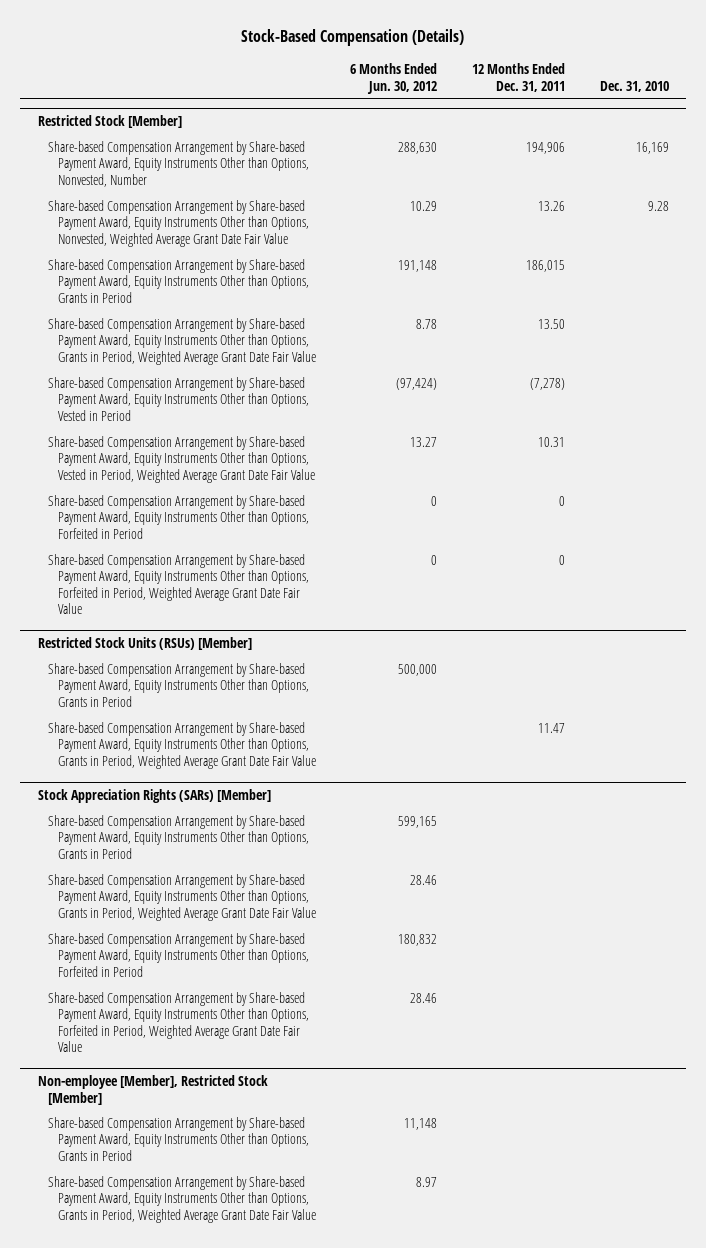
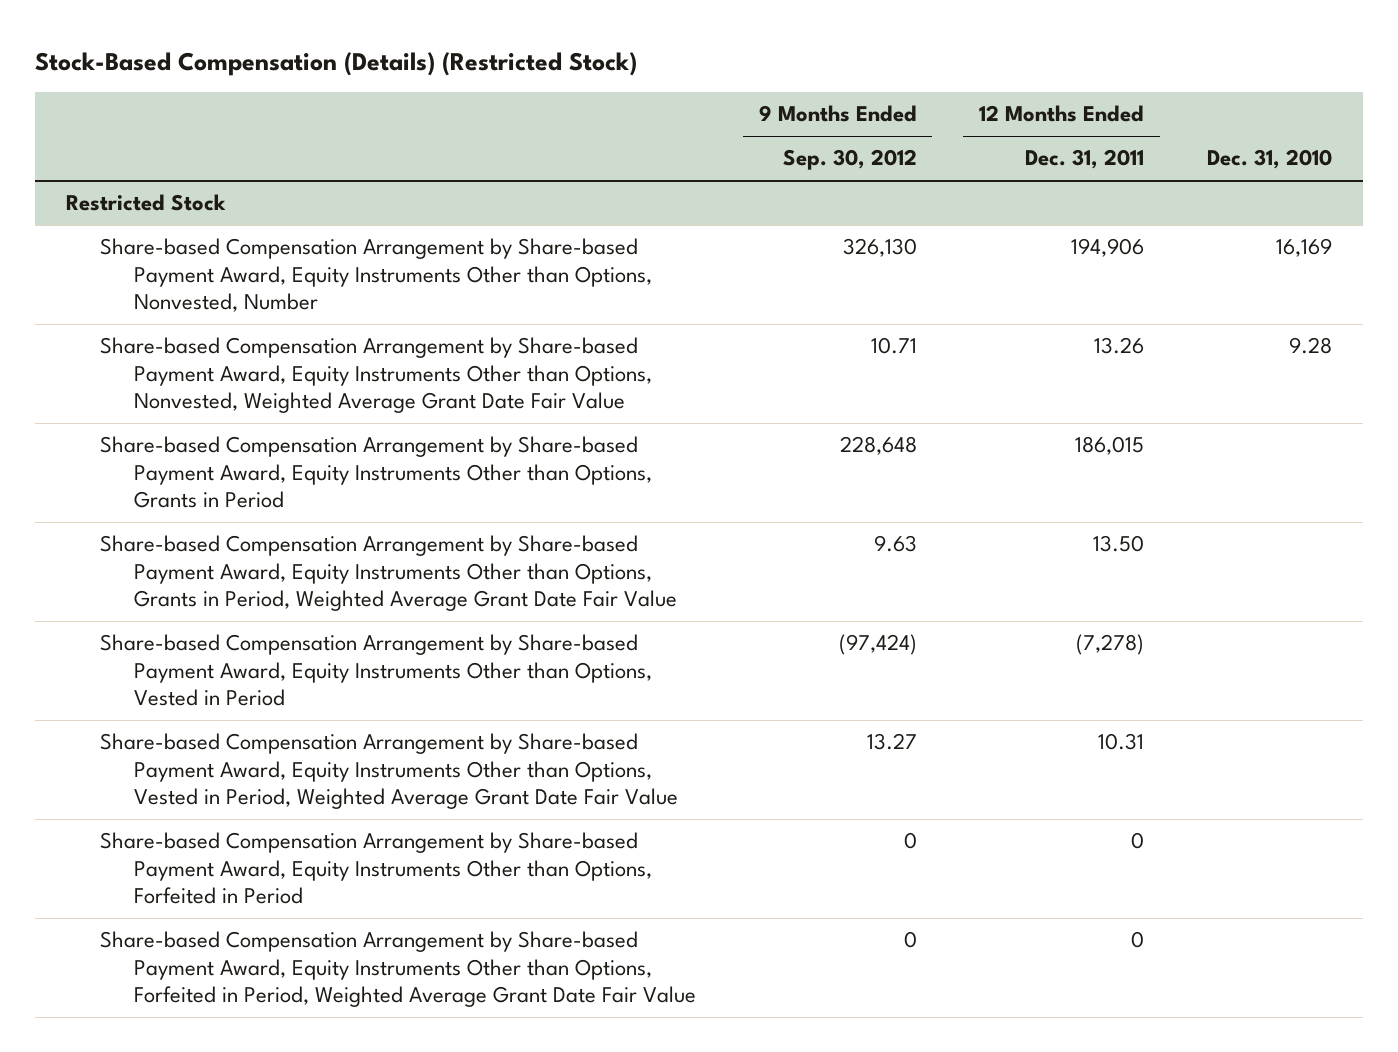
- Stock-Based Compensation (Details)
+ Stock-Based Compensation (Details) (Restricted Stock)
- | 6 Months Ended Jun. 30, 2012 | 12 Months Ended Dec. 31, 2011 | Dec. 31, 2010
+ | 9 Months Ended Sep. 30, 2012 | 12 Months Ended Dec. 31, 2011 | Dec. 31, 2010
- Restricted Stock [Member]
+ Restricted Stock
- Restricted Stock Units (RSUs) [Member]
- Share-based Compensation Arrangement by Share-based Payment Award, Equity Instruments Other than Options, Grants in Period | 500,000 | |
- Share-based Compensation Arrangement by Share-based Payment Award, Equity Instruments Other than Options, Grants in Period, Weighted Average Grant Date Fair Value | | 11.47 |
- Stock Appreciation Rights (SARs) [Member]
- Share-based Compensation Arrangement by Share-based Payment Award, Equity Instruments Other than Options, Grants in Period | 599,165 | |
- Share-based Compensation Arrangement by Share-based Payment Award, Equity Instruments Other than Options, Grants in Period, Weighted Average Grant Date Fair Value | 28.46 | |
- Share-based Compensation Arrangement by Share-based Payment Award, Equity Instruments Other than Options, Forfeited in Period | 180,832 | |
- Share-based Compensation Arrangement by Share-based Payment Award, Equity Instruments Other than Options, Forfeited in Period, Weighted Average Grant Date Fair Value | 28.46 | |
- Non-employee [Member], Restricted Stock [Member]
- Share-based Compensation Arrangement by Share-based Payment Award, Equity Instruments Other than Options, Grants in Period | 11,148 | |
- Share-based Compensation Arrangement by Share-based Payment Award, Equity Instruments Other than Options, Grants in Period, Weighted Average Grant Date Fair Value | 8.97 | |

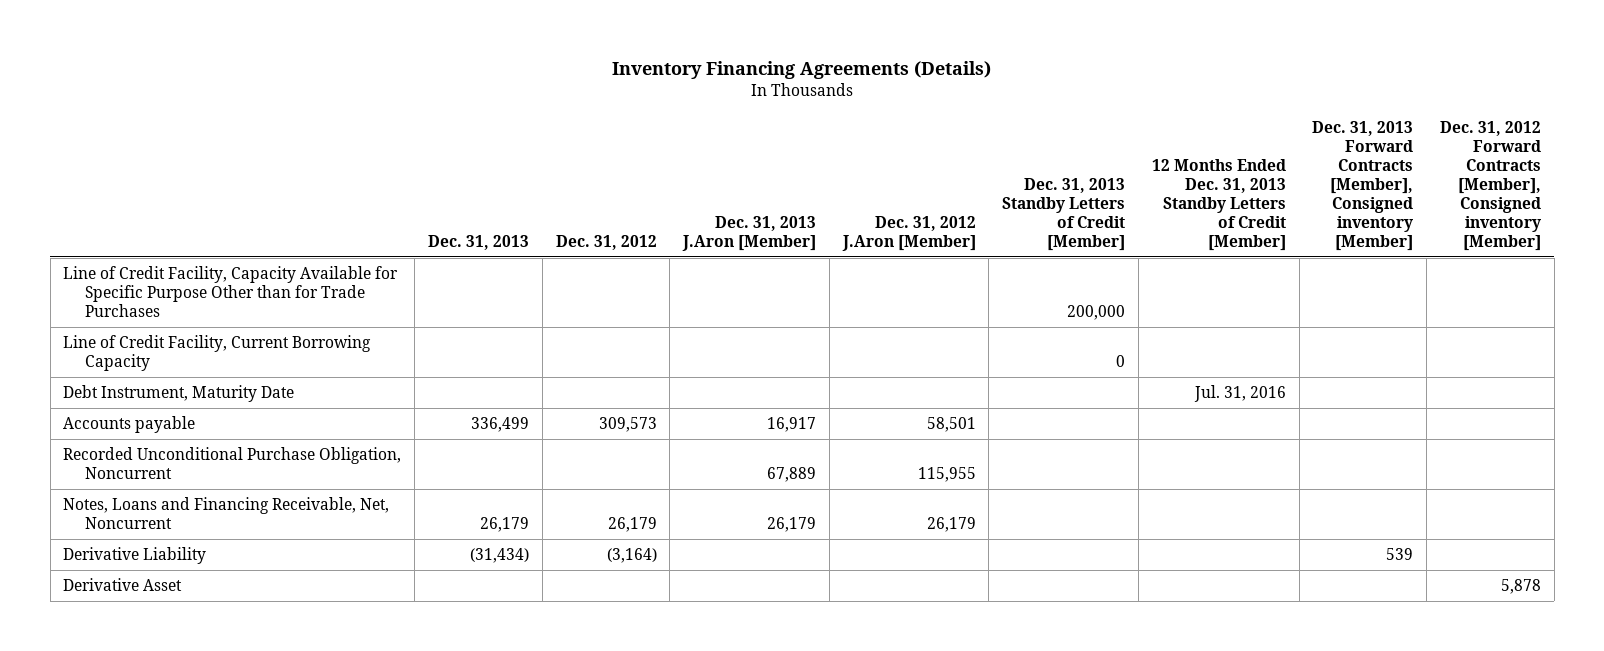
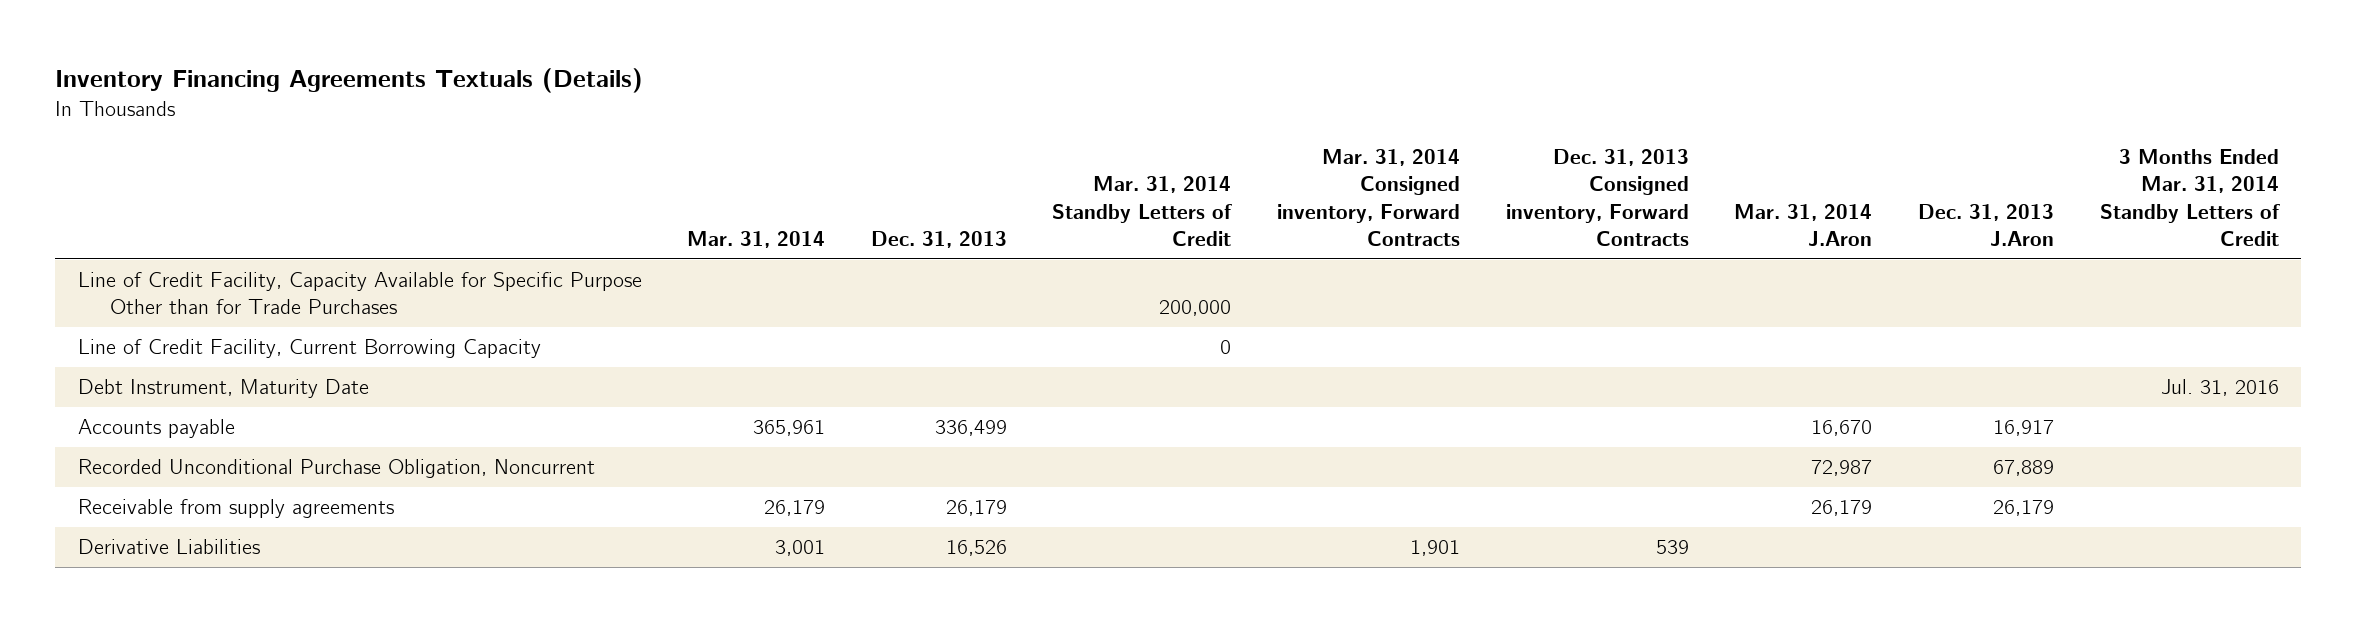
- Inventory Financing Agreements (Details)
+ Inventory Financing Agreements Textuals (Details)
- | Dec. 31, 2013 | Dec. 31, 2012 | Dec. 31, 2013 J.Aron [Member] | Dec. 31, 2012 J.Aron [Member] | Dec. 31, 2013 Standby Letters of Credit [Member] | 12 Months Ended Dec. 31, 2013 Standby Letters of Credit [Member] | Dec. 31, 2013 Forward Contracts [Member], Consigned inventory [Member] | Dec. 31, 2012 Forward Contracts [Member], Consigned inventory [Member]
+ | Mar. 31, 2014 | Dec. 31, 2013 | Mar. 31, 2014 Standby Letters of Credit | Mar. 31, 2014 Consigned inventory, Forward Contracts | Dec. 31, 2013 Consigned inventory, Forward Contracts | Mar. 31, 2014 J.Aron | Dec. 31, 2013 J.Aron | 3 Months Ended Mar. 31, 2014 Standby Letters of Credit
- Notes, Loans and Financing Receivable, Net, Noncurrent | 26,179 | 26,179 | 26,179 | 26,179 | | | |
- Derivative Liability | (31,434) | (3,164) | | | | | 539 |
- Derivative Asset | | | | | | | | 5,878
+ Receivable from supply agreements | 26,179 | 26,179 | | | | 26,179 | 26,179 |
+ Derivative Liabilities | 3,001 | 16,526 | | 1,901 | 539 | | |

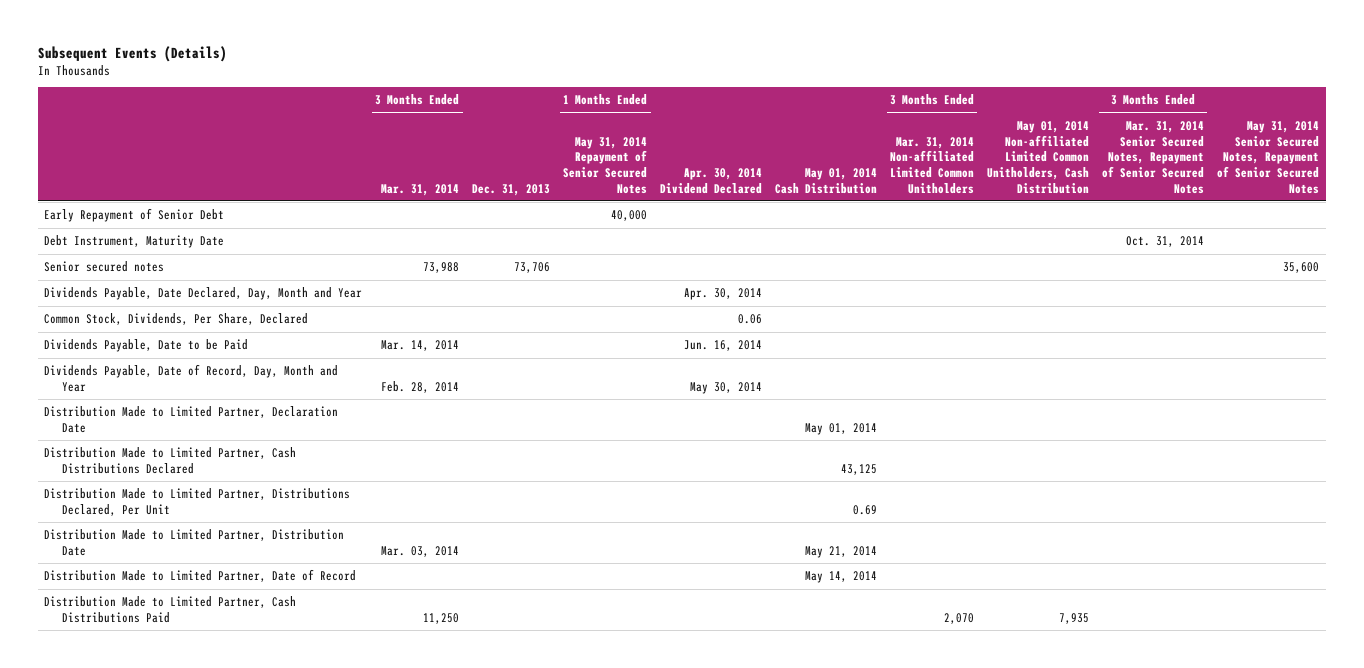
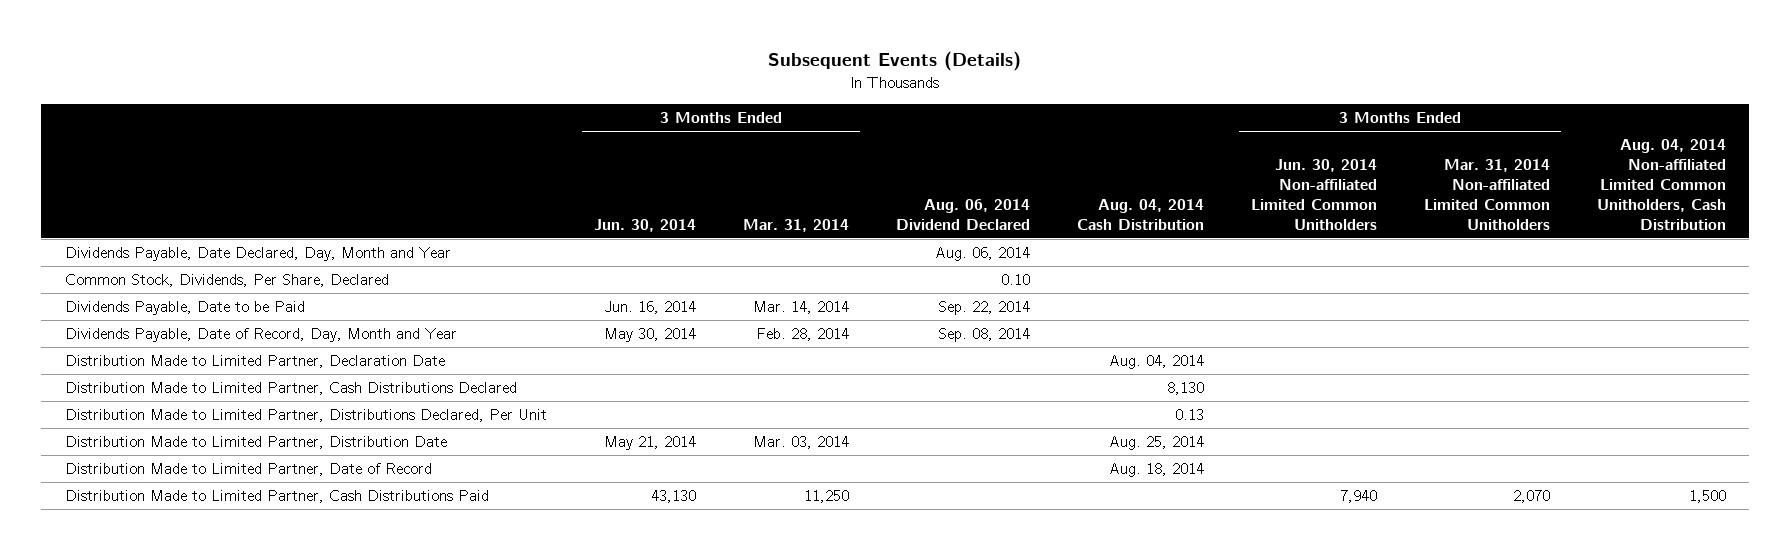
- | 3 Months Ended Mar. 31, 2014 | Dec. 31, 2013 | 1 Months Ended May 31, 2014 Repayment of Senior Secured Notes | Apr. 30, 2014 Dividend Declared | May 01, 2014 Cash Distribution | 3 Months Ended Mar. 31, 2014 Non-affiliated Limited Common Unitholders | May 01, 2014 Non-affiliated Limited Common Unitholders, Cash Distribution | 3 Months Ended Mar. 31, 2014 Senior Secured Notes, Repayment of Senior Secured Notes | May 31, 2014 Senior Secured Notes, Repayment of Senior Secured Notes
+ | 3 Months Ended Jun. 30, 2014 | 3 Months Ended Mar. 31, 2014 | Aug. 06, 2014 Dividend Declared | Aug. 04, 2014 Cash Distribution | 3 Months Ended Jun. 30, 2014 Non-affiliated Limited Common Unitholders | 3 Months Ended Mar. 31, 2014 Non-affiliated Limited Common Unitholders | Aug. 04, 2014 Non-affiliated Limited Common Unitholders, Cash Distribution
- Early Repayment of Senior Debt | | | 40,000 | | | | | |
- Debt Instrument, Maturity Date | | | | | | | | Oct. 31, 2014 |
- Senior secured notes | 73,988 | 73,706 | | | | | | | 35,600

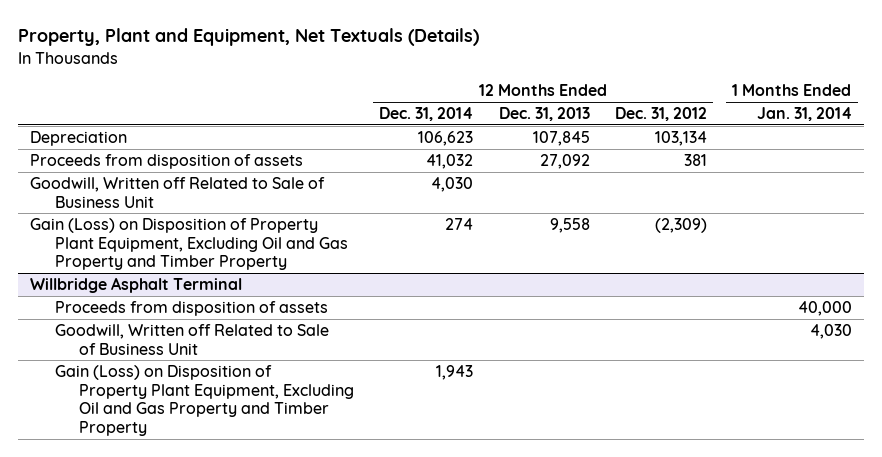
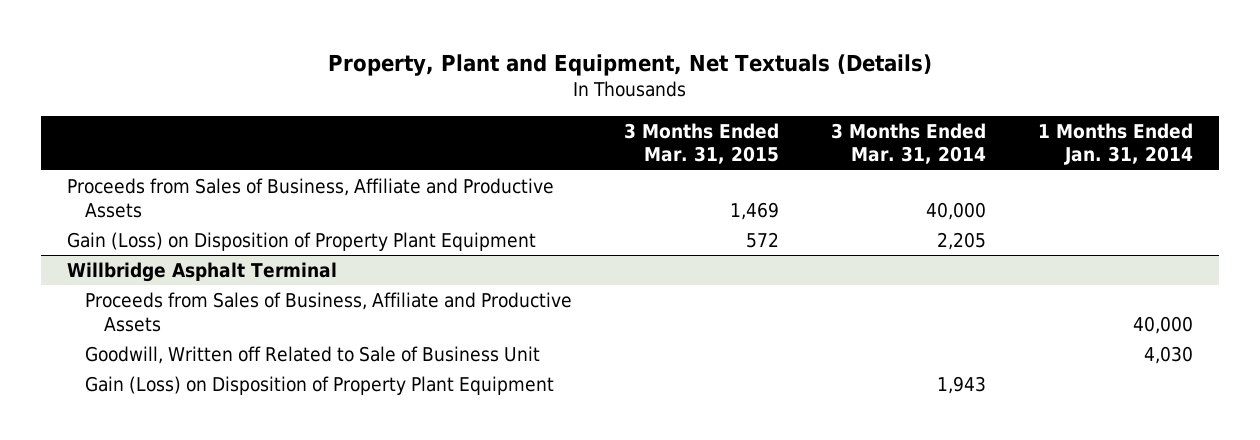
- | 12 Months Ended Dec. 31, 2014 | 12 Months Ended Dec. 31, 2013 | 12 Months Ended Dec. 31, 2012 | 1 Months Ended Jan. 31, 2014
+ | 3 Months Ended Mar. 31, 2015 | 3 Months Ended Mar. 31, 2014 | 1 Months Ended Jan. 31, 2014
- Depreciation | 106,623 | 107,845 | 103,134 |
- Proceeds from disposition of assets | 41,032 | 27,092 | 381 |
- Goodwill, Written off Related to Sale of Business Unit | 4,030 | | |
- Gain (Loss) on Disposition of Property Plant Equipment, Excluding Oil and Gas Property and Timber Property | 274 | 9,558 | (2,309) |
+ Proceeds from Sales of Business, Affiliate and Productive Assets | 1,469 | 40,000 |
+ Gain (Loss) on Disposition of Property Plant Equipment | 572 | 2,205 |
@ Willbridge Asphalt Terminal
- Proceeds from disposition of assets | | | | 40,000
+ Proceeds from Sales of Business, Affiliate and Productive Assets | | | 40,000
- Gain (Loss) on Disposition of Property Plant Equipment, Excluding Oil and Gas Property and Timber Property | 1,943 | | |
+ Gain (Loss) on Disposition of Property Plant Equipment | | 1,943 |

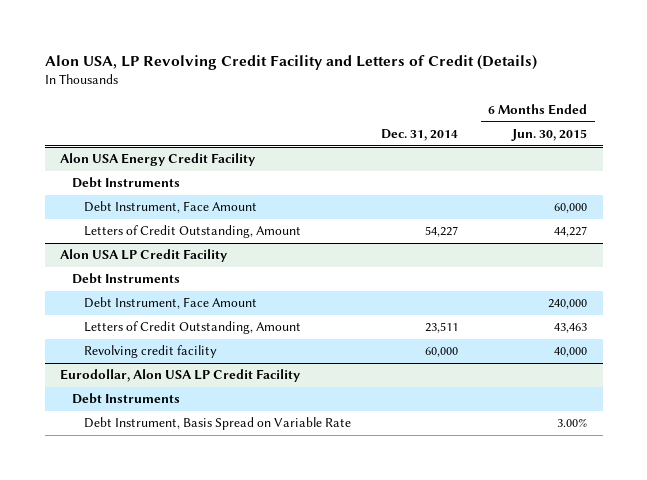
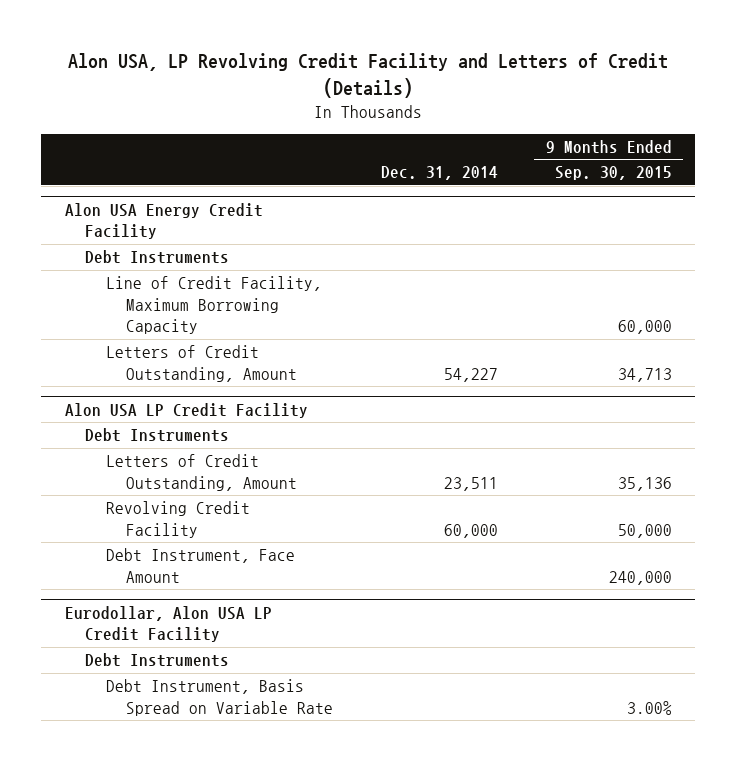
- | Dec. 31, 2014 | 6 Months Ended Jun. 30, 2015
+ | Dec. 31, 2014 | 9 Months Ended Sep. 30, 2015
@ Alon USA Energy Credit Facility
- Debt Instrument, Face Amount | | 60,000
+ Line of Credit Facility, Maximum Borrowing Capacity | | 60,000
@ Alon USA LP Credit Facility
- Revolving credit facility | 60,000 | 40,000
+ Revolving Credit Facility | 60,000 | 50,000
moved down: Debt Instrument, Face Amount | | 240,000

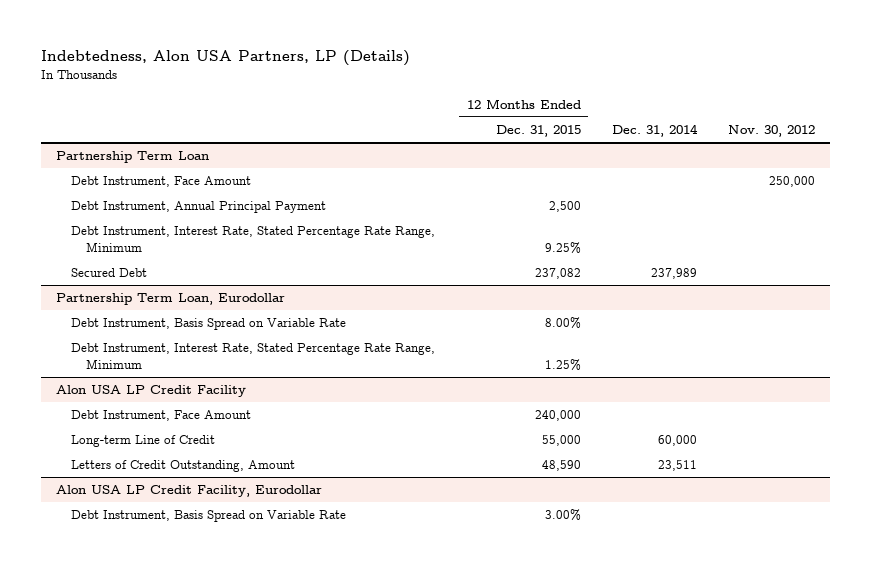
- Alon USA, LP Revolving Credit Facility and Letters of Credit (Details)
+ Indebtedness, Alon USA Partners, LP (Details)
- | Dec. 31, 2014 | 9 Months Ended Sep. 30, 2015
+ | 12 Months Ended Dec. 31, 2015 | Dec. 31, 2014 | Nov. 30, 2012
- Alon USA Energy Credit Facility
- Debt Instruments
- Line of Credit Facility, Maximum Borrowing Capacity | | 60,000
- Letters of Credit Outstanding, Amount | 54,227 | 34,713
+ Partnership Term Loan
+ Debt Instrument, Face Amount | | | 250,000
+ Debt Instrument, Annual Principal Payment | 2,500 | |
+ Debt Instrument, Interest Rate, Stated Percentage Rate Range, Minimum | 9.25% | |
+ Secured Debt | 237,082 | 237,989 |
+ Partnership Term Loan, Eurodollar
+ Debt Instrument, Basis Spread on Variable Rate | 8.00% | |
+ Debt Instrument, Interest Rate, Stated Percentage Rate Range, Minimum | 1.25% | |
@ Alon USA LP Credit Facility
- Debt Instruments
- Revolving Credit Facility | 60,000 | 50,000
- Eurodollar, Alon USA LP Credit Facility
- Debt Instruments
@ Alon USA LP Credit Facility
+ Long-term Line of Credit | 55,000 | 60,000 |
moved down: Letters of Credit Outstanding, Amount | 48,590 | 23,511 |
+ Alon USA LP Credit Facility, Eurodollar

